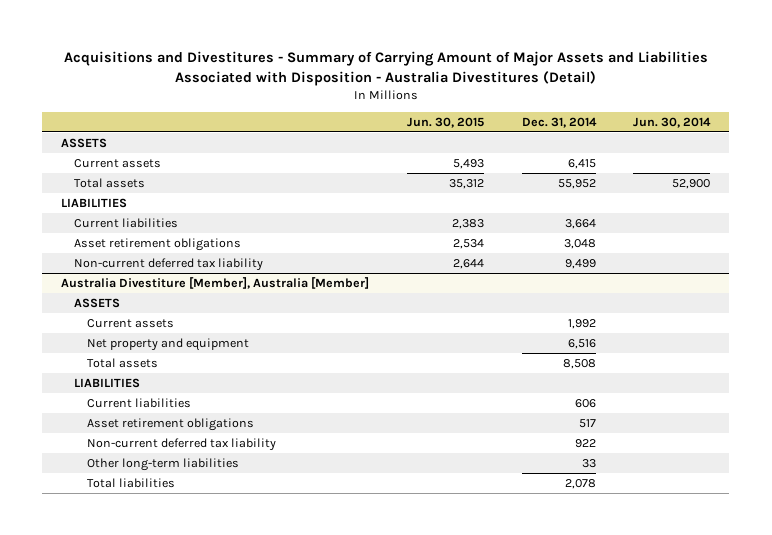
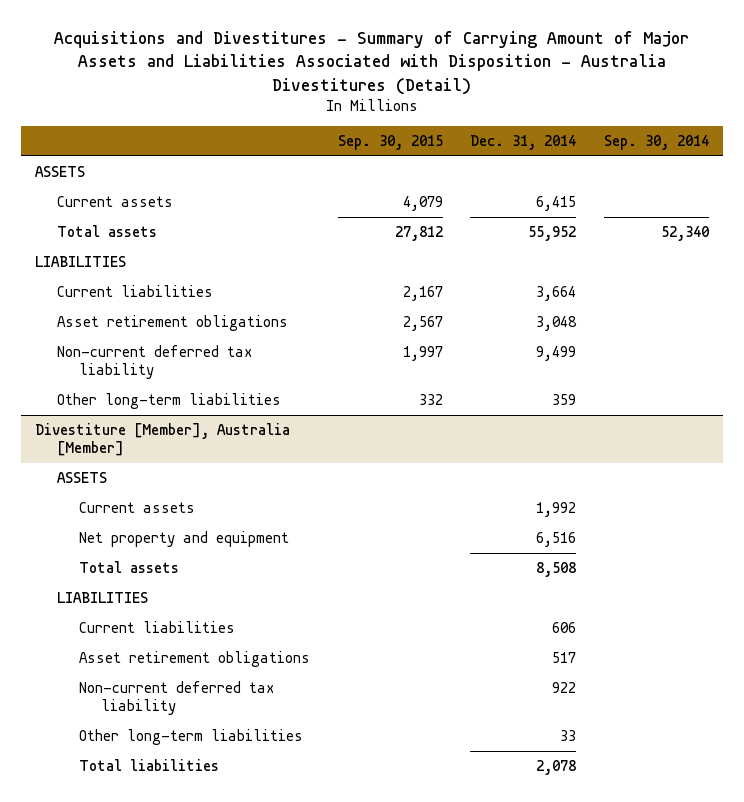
- | Jun. 30, 2015 | Dec. 31, 2014 | Jun. 30, 2014
+ | Sep. 30, 2015 | Dec. 31, 2014 | Sep. 30, 2014
- Australia Divestiture [Member], Australia [Member]
+ Other long-term liabilities | 332 | 359 |
+ Divestiture [Member], Australia [Member]

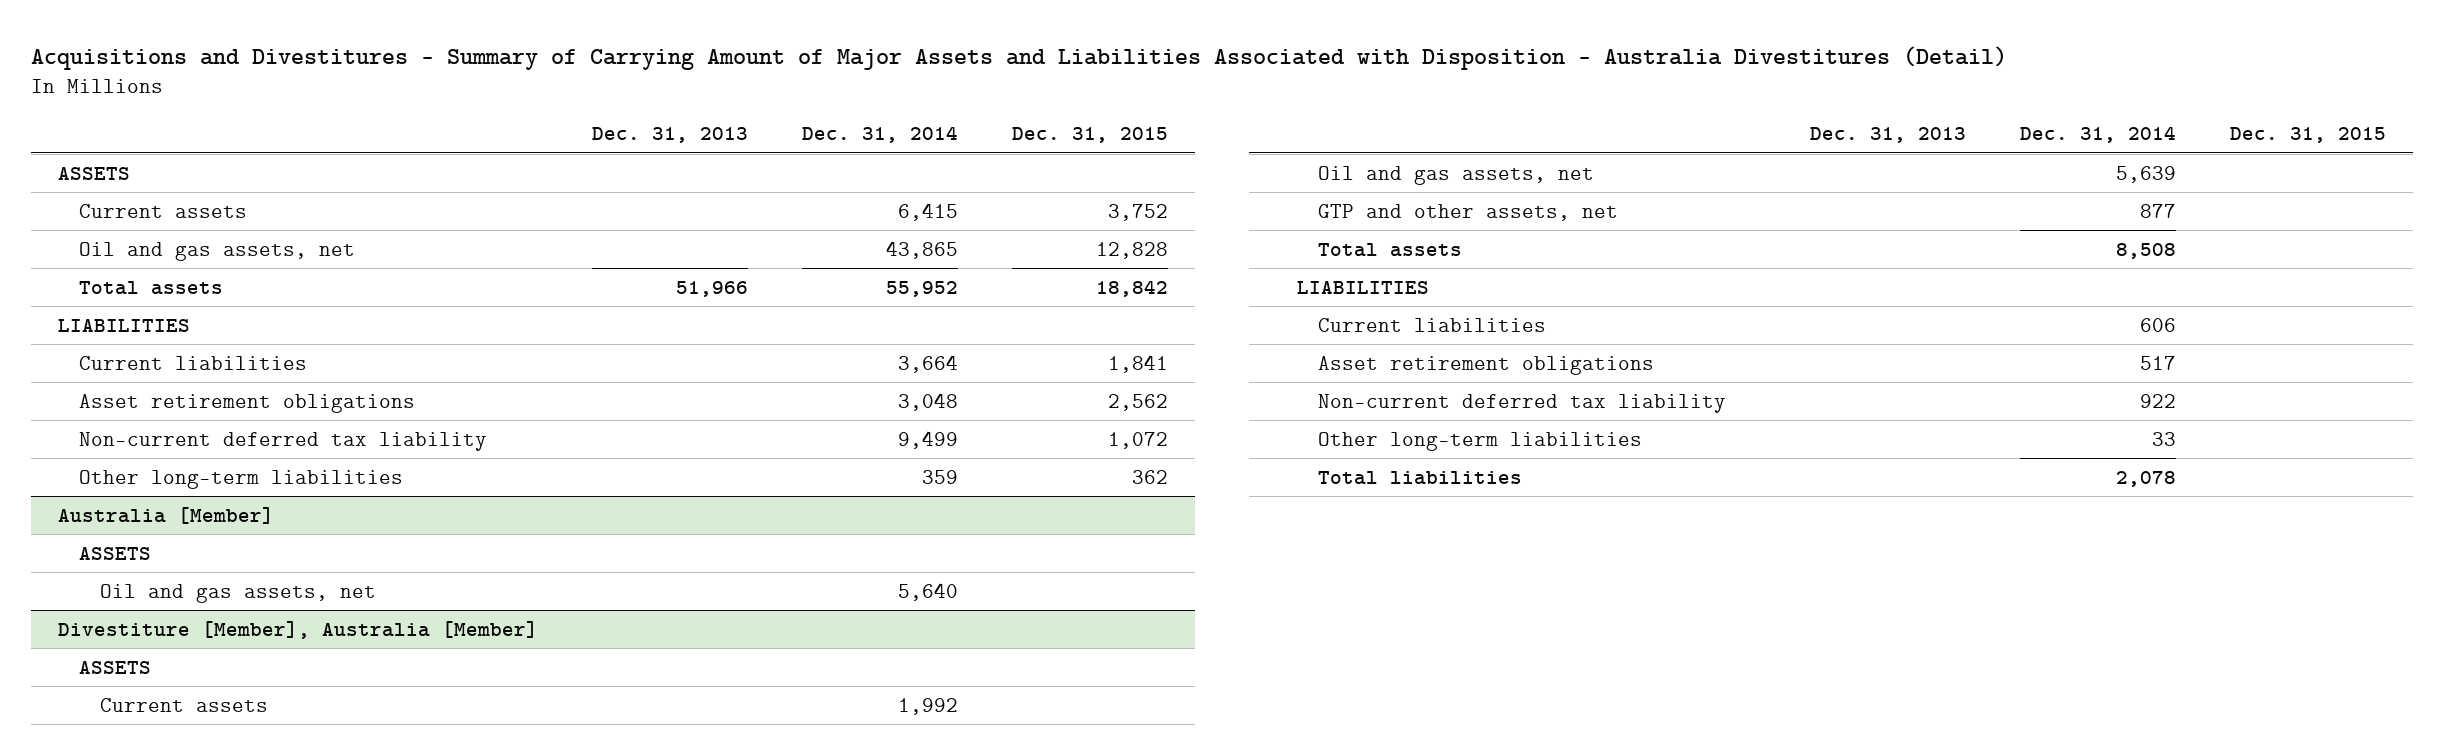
- | Sep. 30, 2015 | Dec. 31, 2014 | Sep. 30, 2014
+ | Dec. 31, 2013 | Dec. 31, 2014 | Dec. 31, 2015
+ Oil and gas assets, net | | 43,865 | 12,828
+ Australia [Member]
+ ASSETS
+ Oil and gas assets, net | | 5,640 |
@ Divestiture [Member], Australia [Member]
- Net property and equipment | | 6,516 |
+ Oil and gas assets, net | | 5,639 |
+ GTP and other assets, net | | 877 |

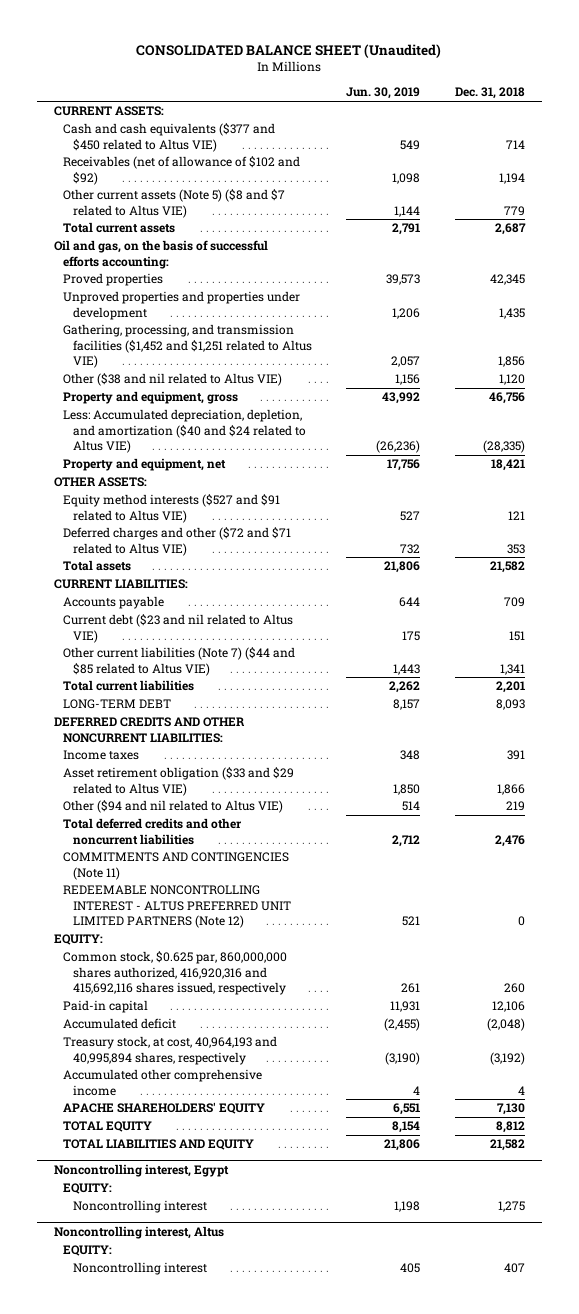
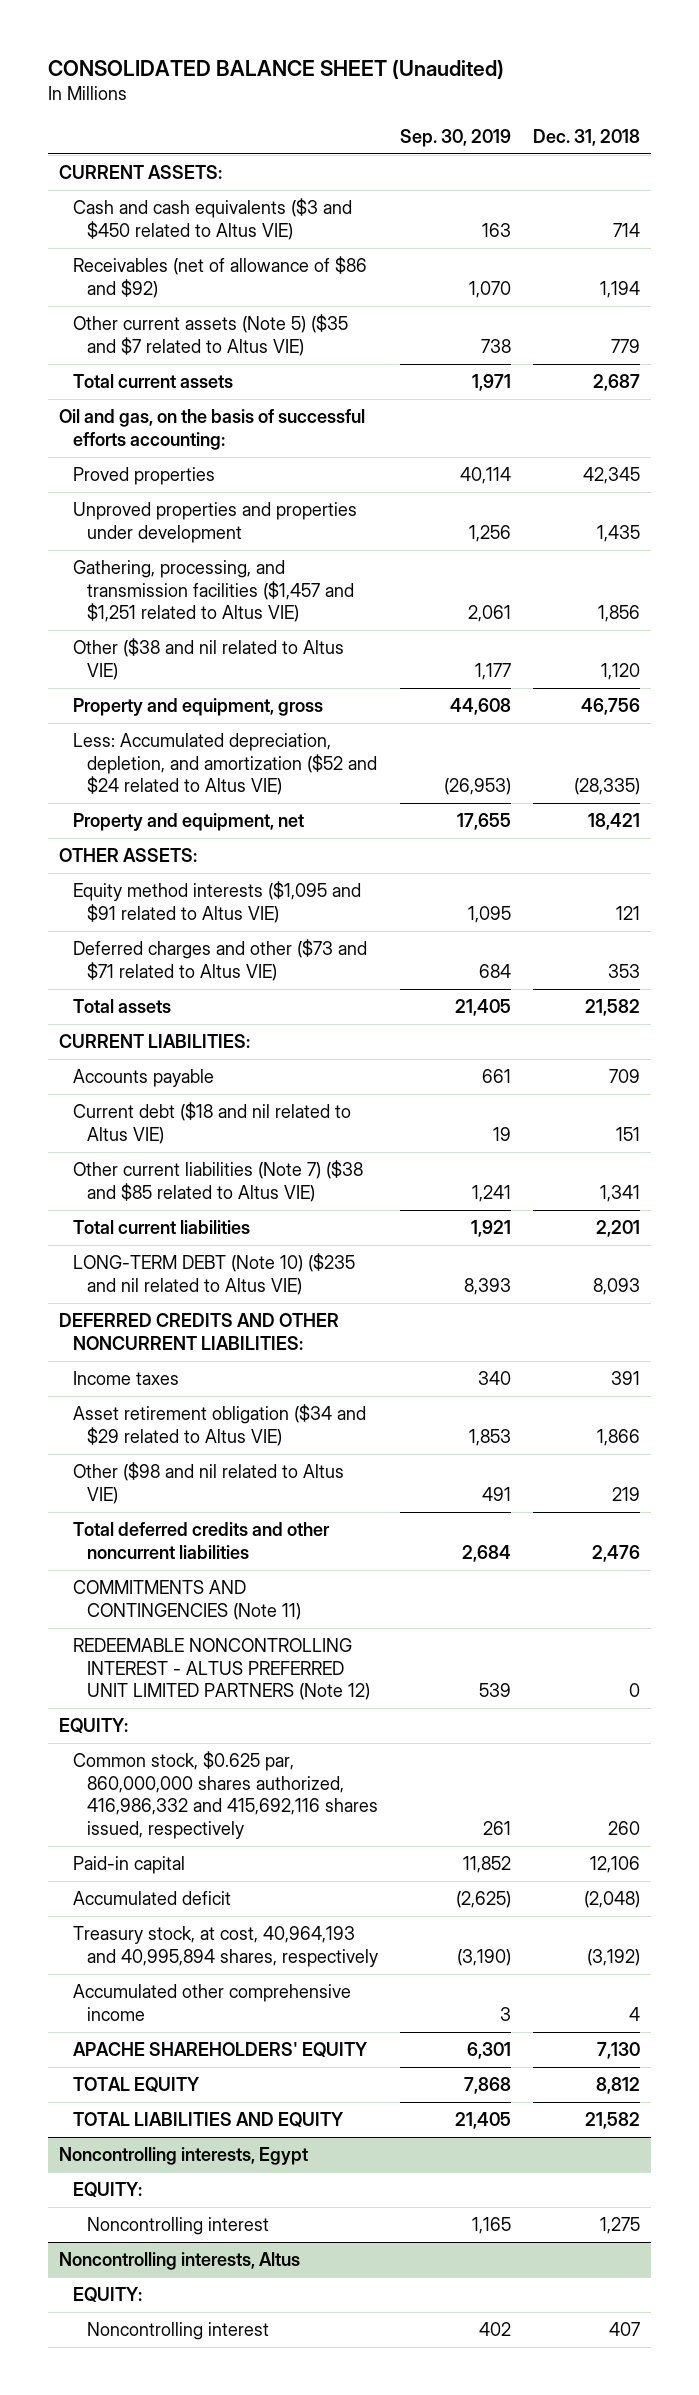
- | Jun. 30, 2019 | Dec. 31, 2018
+ | Sep. 30, 2019 | Dec. 31, 2018
- Cash and cash equivalents ($377 and $450 related to Altus VIE) | 549 | 714
- Receivables (net of allowance of $102 and $92) | 1,098 | 1,194
- Other current assets (Note 5) ($8 and $7 related to Altus VIE) | 1,144 | 779
+ Cash and cash equivalents ($3 and $450 related to Altus VIE) | 163 | 714
+ Receivables (net of allowance of $86 and $92) | 1,070 | 1,194
+ Other current assets (Note 5) ($35 and $7 related to Altus VIE) | 738 | 779
- Gathering, processing, and transmission facilities ($1,452 and $1,251 related to Altus VIE) | 2,057 | 1,856
+ Gathering, processing, and transmission facilities ($1,457 and $1,251 related to Altus VIE) | 2,061 | 1,856
- Less: Accumulated depreciation, depletion, and amortization ($40 and $24 related to Altus VIE) | (26,236) | (28,335)
+ Less: Accumulated depreciation, depletion, and amortization ($52 and $24 related to Altus VIE) | (26,953) | (28,335)
- Equity method interests ($527 and $91 related to Altus VIE) | 527 | 121
- Deferred charges and other ($72 and $71 related to Altus VIE) | 732 | 353
+ Equity method interests ($1,095 and $91 related to Altus VIE) | 1,095 | 121
+ Deferred charges and other ($73 and $71 related to Altus VIE) | 684 | 353
- Current debt ($23 and nil related to Altus VIE) | 175 | 151
- Other current liabilities (Note 7) ($44 and $85 related to Altus VIE) | 1,443 | 1,341
+ Current debt ($18 and nil related to Altus VIE) | 19 | 151
+ Other current liabilities (Note 7) ($38 and $85 related to Altus VIE) | 1,241 | 1,341
- LONG-TERM DEBT | 8,157 | 8,093
+ LONG-TERM DEBT (Note 10) ($235 and nil related to Altus VIE) | 8,393 | 8,093
- Asset retirement obligation ($33 and $29 related to Altus VIE) | 1,850 | 1,866
- Other ($94 and nil related to Altus VIE) | 514 | 219
+ Asset retirement obligation ($34 and $29 related to Altus VIE) | 1,853 | 1,866
+ Other ($98 and nil related to Altus VIE) | 491 | 219
- Common stock, $0.625 par, 860,000,000 shares authorized, 416,920,316 and 415,692,116 shares issued, respectively | 261 | 260
+ Common stock, $0.625 par, 860,000,000 shares authorized, 416,986,332 and 415,692,116 shares issued, respectively | 261 | 260
- Noncontrolling interest, Egypt
+ Noncontrolling interests, Egypt
- Noncontrolling interest, Altus
+ Noncontrolling interests, Altus

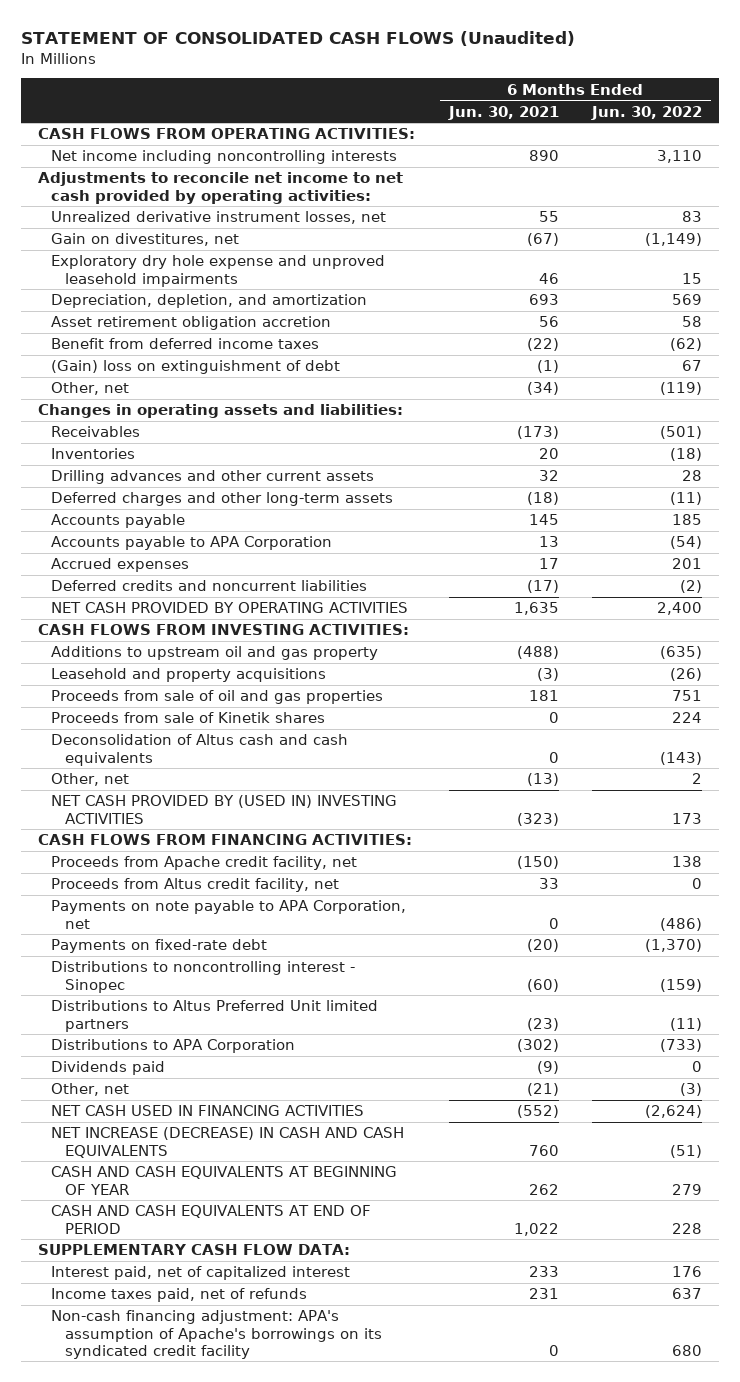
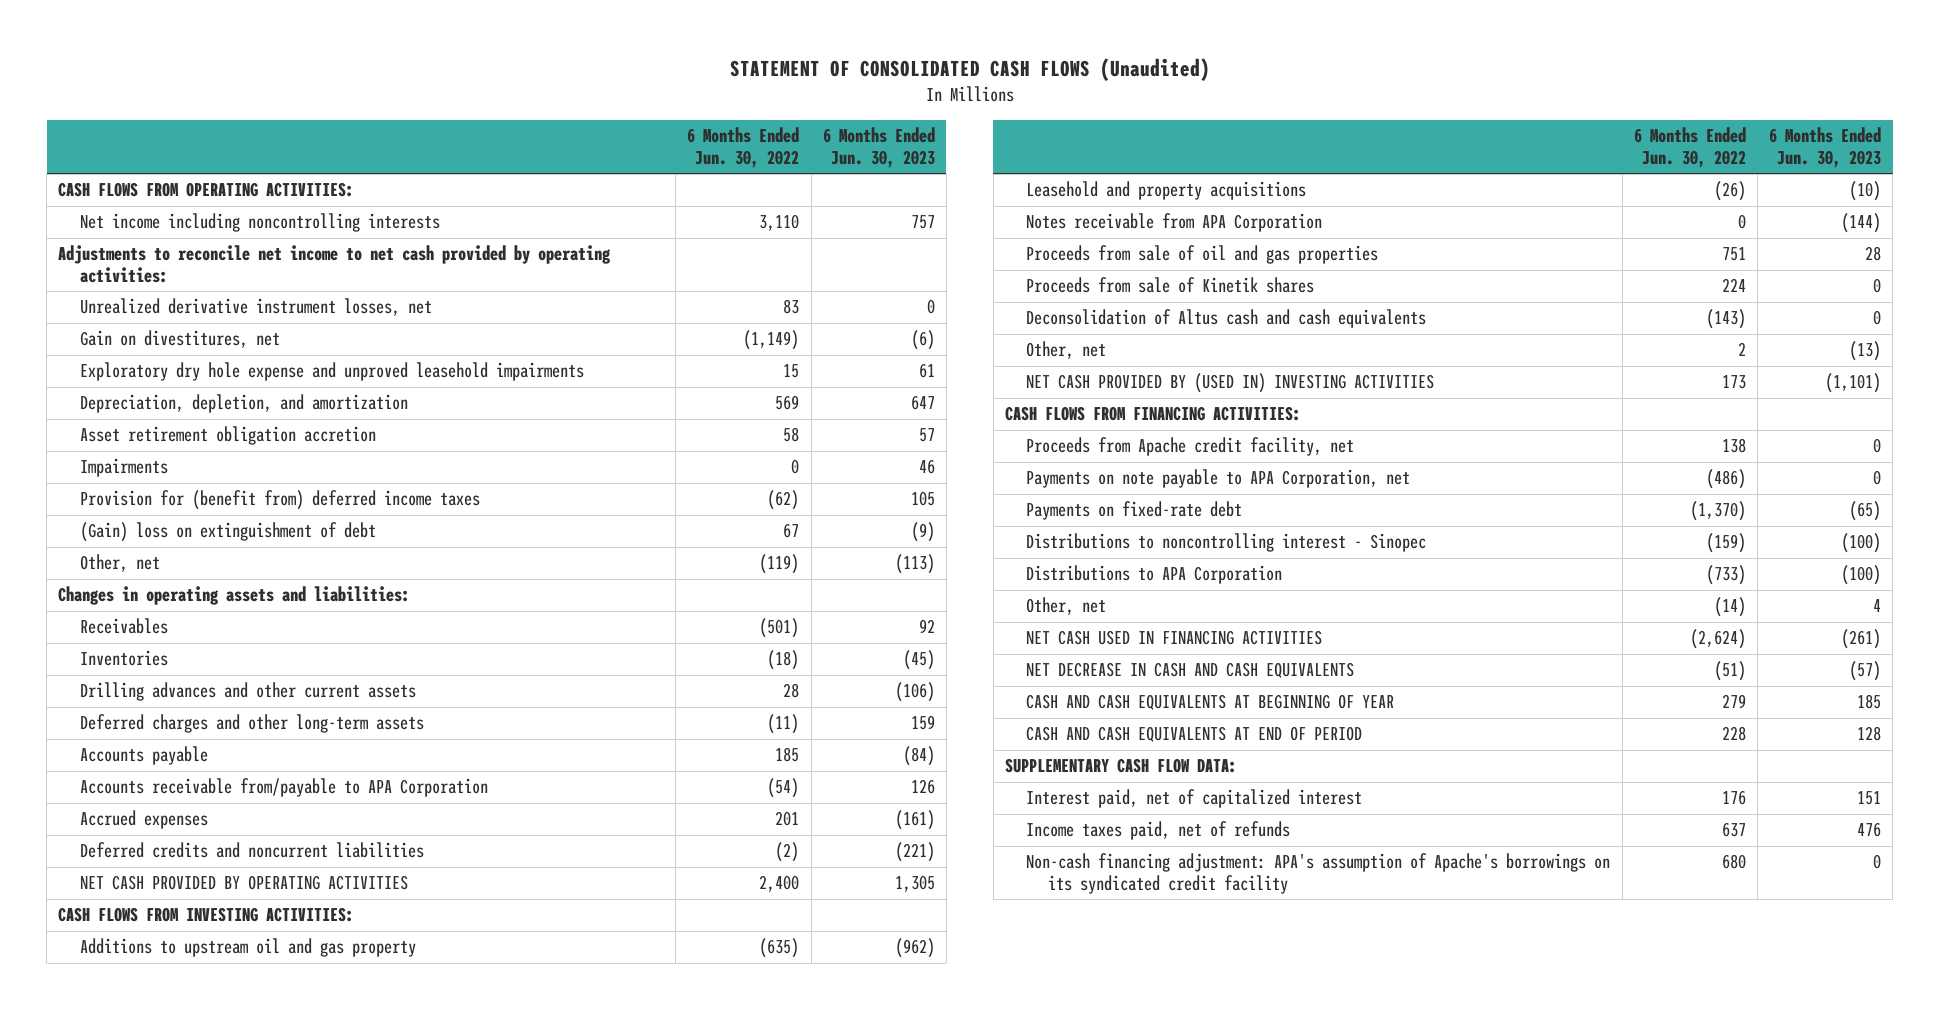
- | 6 Months Ended Jun. 30, 2021 | 6 Months Ended Jun. 30, 2022
+ | 6 Months Ended Jun. 30, 2022 | 6 Months Ended Jun. 30, 2023
- Benefit from deferred income taxes | (22) | (62)
+ Impairments | 0 | 46
+ Provision for (benefit from) deferred income taxes | (62) | 105
- Accounts payable to APA Corporation | 13 | (54)
+ Accounts receivable from/payable to APA Corporation | (54) | 126
+ Notes receivable from APA Corporation | 0 | (144)
- Proceeds from Altus credit facility, net | 33 | 0
- Distributions to Altus Preferred Unit limited partners | (23) | (11)
- Dividends paid | (9) | 0
- Other, net | (21) | (3)
+ Other, net | (14) | 4
- NET INCREASE (DECREASE) IN CASH AND CASH EQUIVALENTS | 760 | (51)
+ NET DECREASE IN CASH AND CASH EQUIVALENTS | (51) | (57)

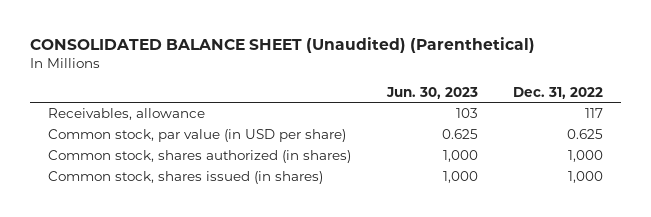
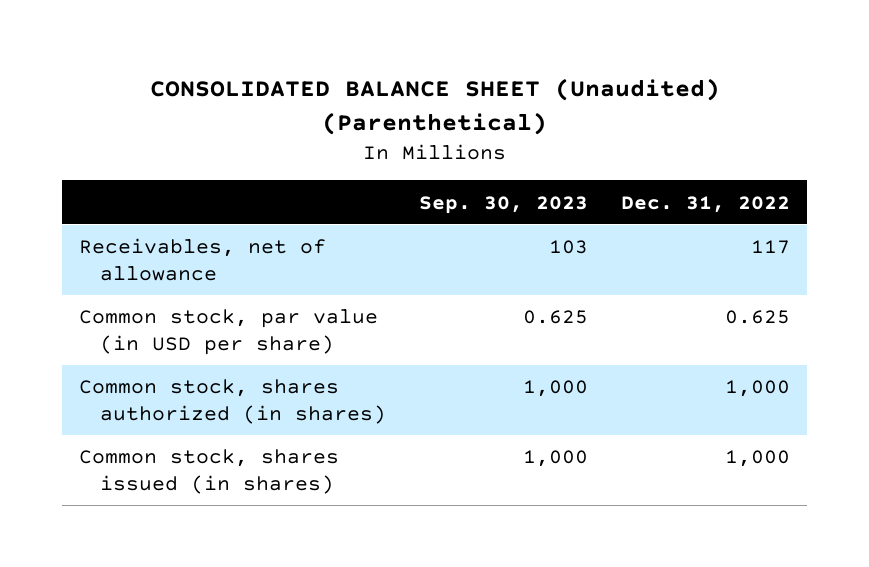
- | Jun. 30, 2023 | Dec. 31, 2022
+ | Sep. 30, 2023 | Dec. 31, 2022
- Receivables, allowance | 103 | 117
+ Receivables, net of allowance | 103 | 117

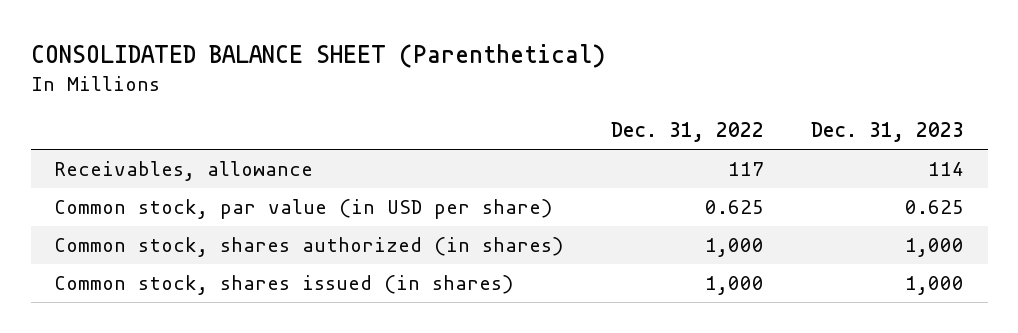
- CONSOLIDATED BALANCE SHEET (Unaudited) (Parenthetical)
+ CONSOLIDATED BALANCE SHEET (Parenthetical)
- | Sep. 30, 2023 | Dec. 31, 2022
+ | Dec. 31, 2022 | Dec. 31, 2023
- Receivables, net of allowance | 103 | 117
+ Receivables, allowance | 117 | 114

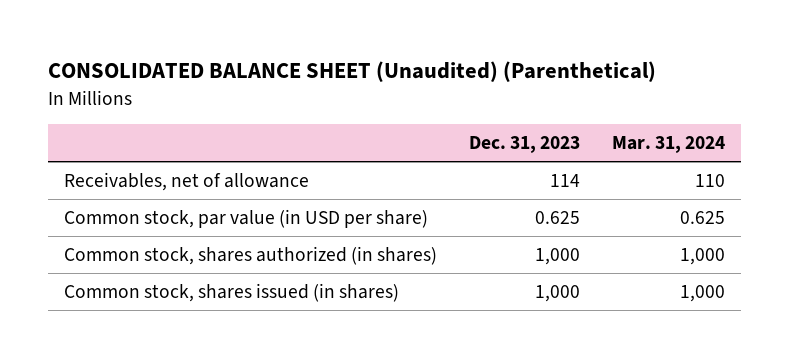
- CONSOLIDATED BALANCE SHEET (Parenthetical)
+ CONSOLIDATED BALANCE SHEET (Unaudited) (Parenthetical)
- | Dec. 31, 2022 | Dec. 31, 2023
+ | Dec. 31, 2023 | Mar. 31, 2024
- Receivables, allowance | 117 | 114
+ Receivables, net of allowance | 114 | 110

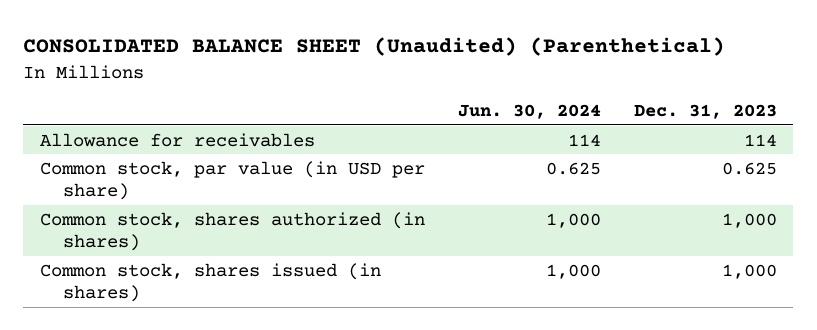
- | Dec. 31, 2023 | Mar. 31, 2024
+ | Jun. 30, 2024 | Dec. 31, 2023
- Receivables, net of allowance | 114 | 110
+ Allowance for receivables | 114 | 114

